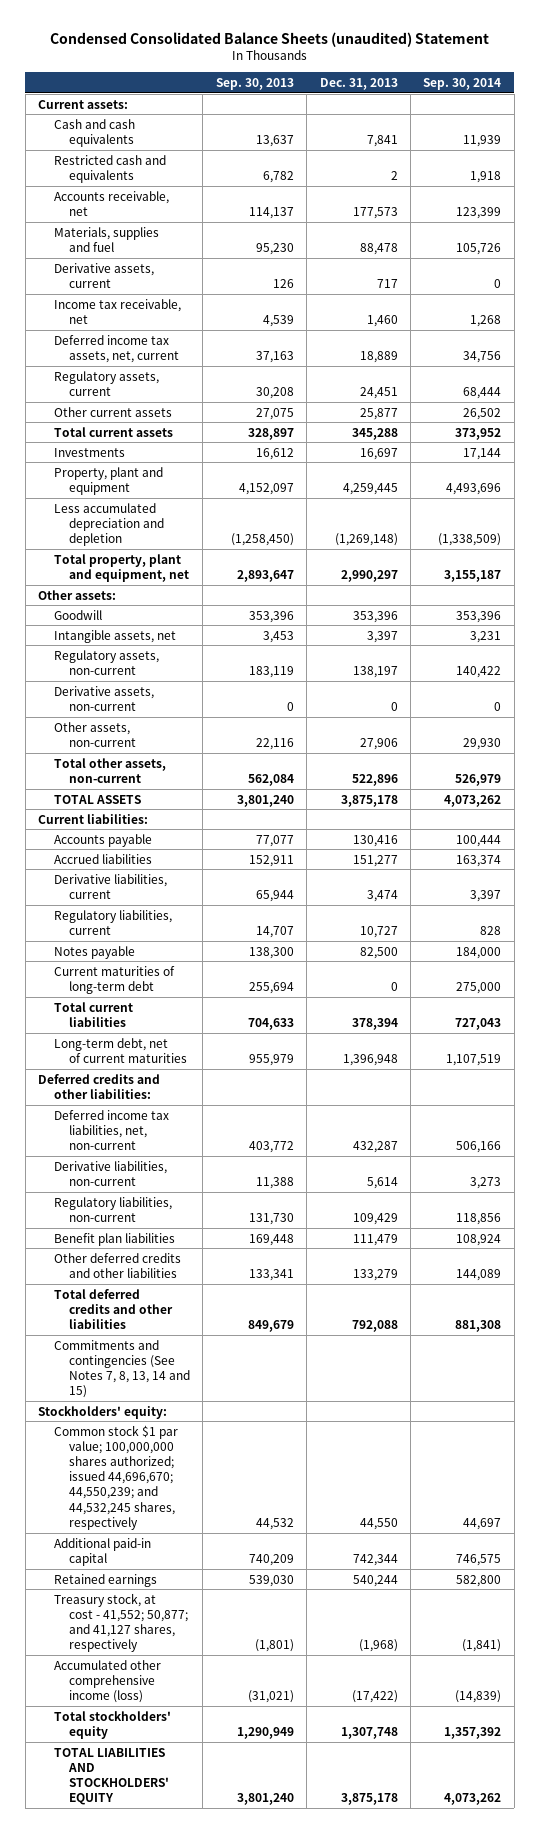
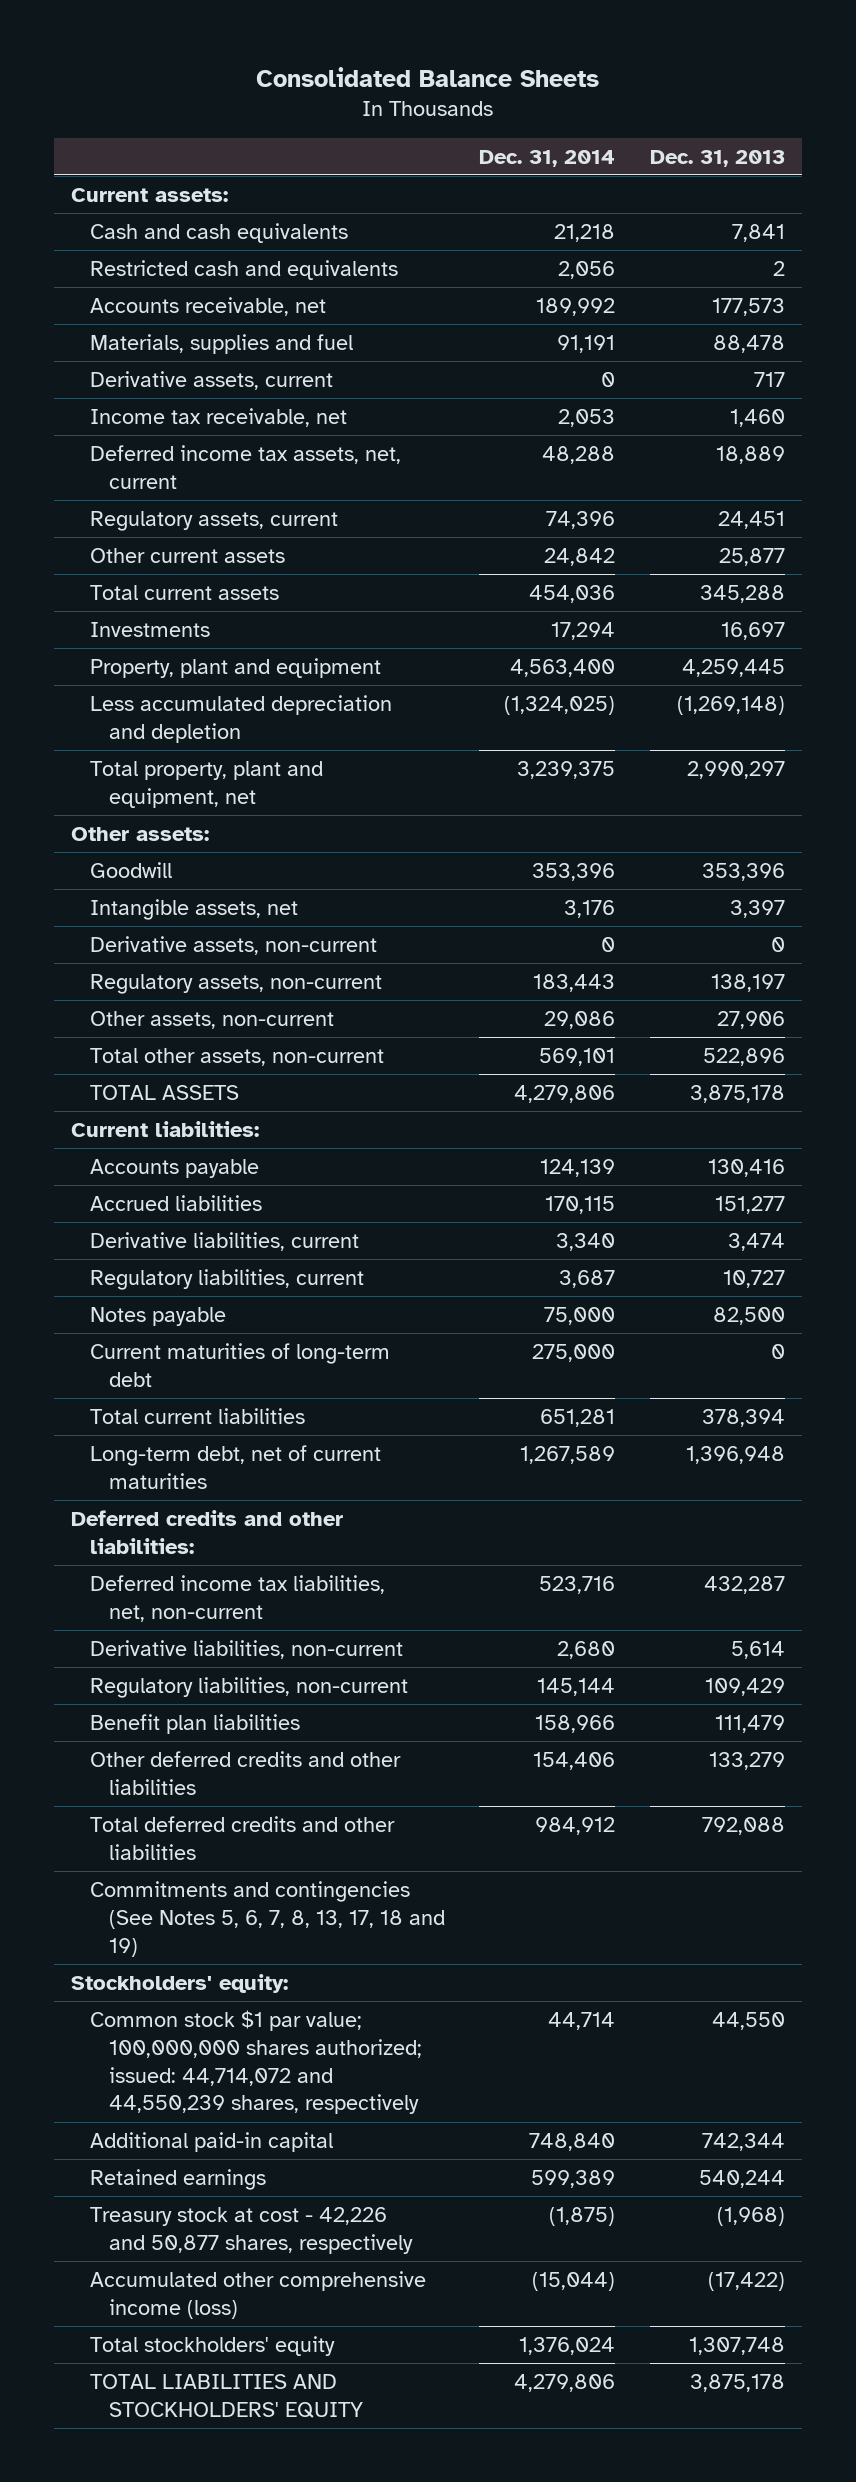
- Condensed Consolidated Balance Sheets (unaudited) Statement
+ Consolidated Balance Sheets
- | Sep. 30, 2013 | Dec. 31, 2013 | Sep. 30, 2014
+ | Dec. 31, 2014 | Dec. 31, 2013
moved down: Regulatory assets, non-current | 183,443 | 138,197
- Commitments and contingencies (See Notes 7, 8, 13, 14 and 15)
+ Commitments and contingencies (See Notes 5, 6, 7, 8, 13, 17, 18 and 19)
- Common stock $1 par value; 100,000,000 shares authorized; issued 44,696,670; 44,550,239; and 44,532,245 shares, respectively | 44,532 | 44,550 | 44,697
+ Common stock $1 par value; 100,000,000 shares authorized; issued: 44,714,072 and 44,550,239 shares, respectively | 44,714 | 44,550
- Treasury stock, at cost - 41,552; 50,877; and 41,127 shares, respectively | (1,801) | (1,968) | (1,841)
+ Treasury stock at cost - 42,226 and 50,877 shares, respectively | (1,875) | (1,968)

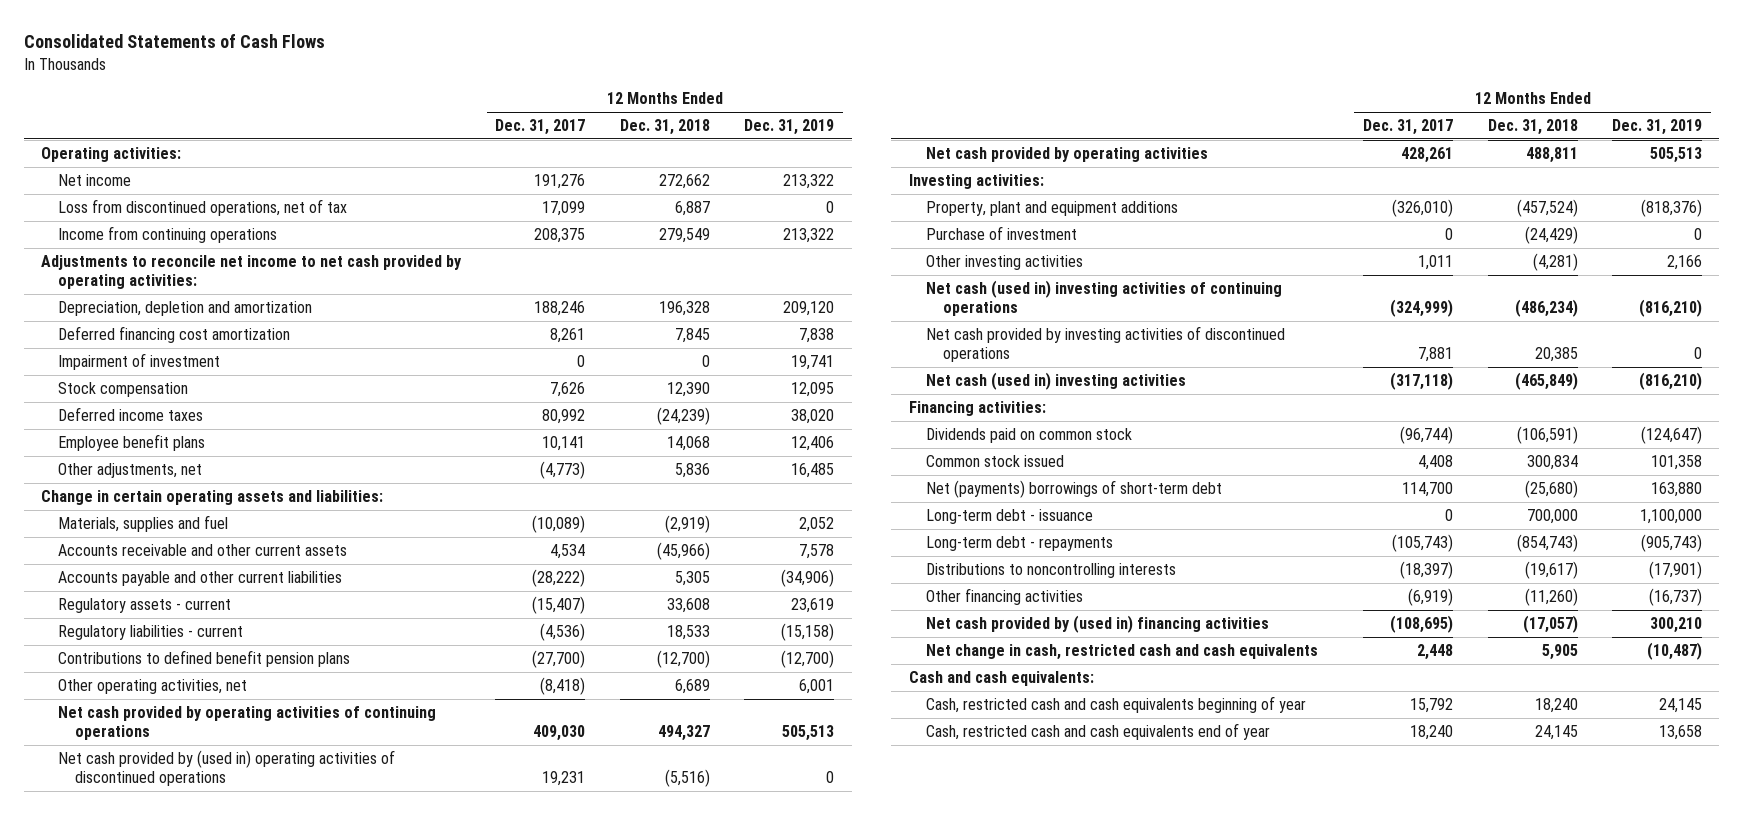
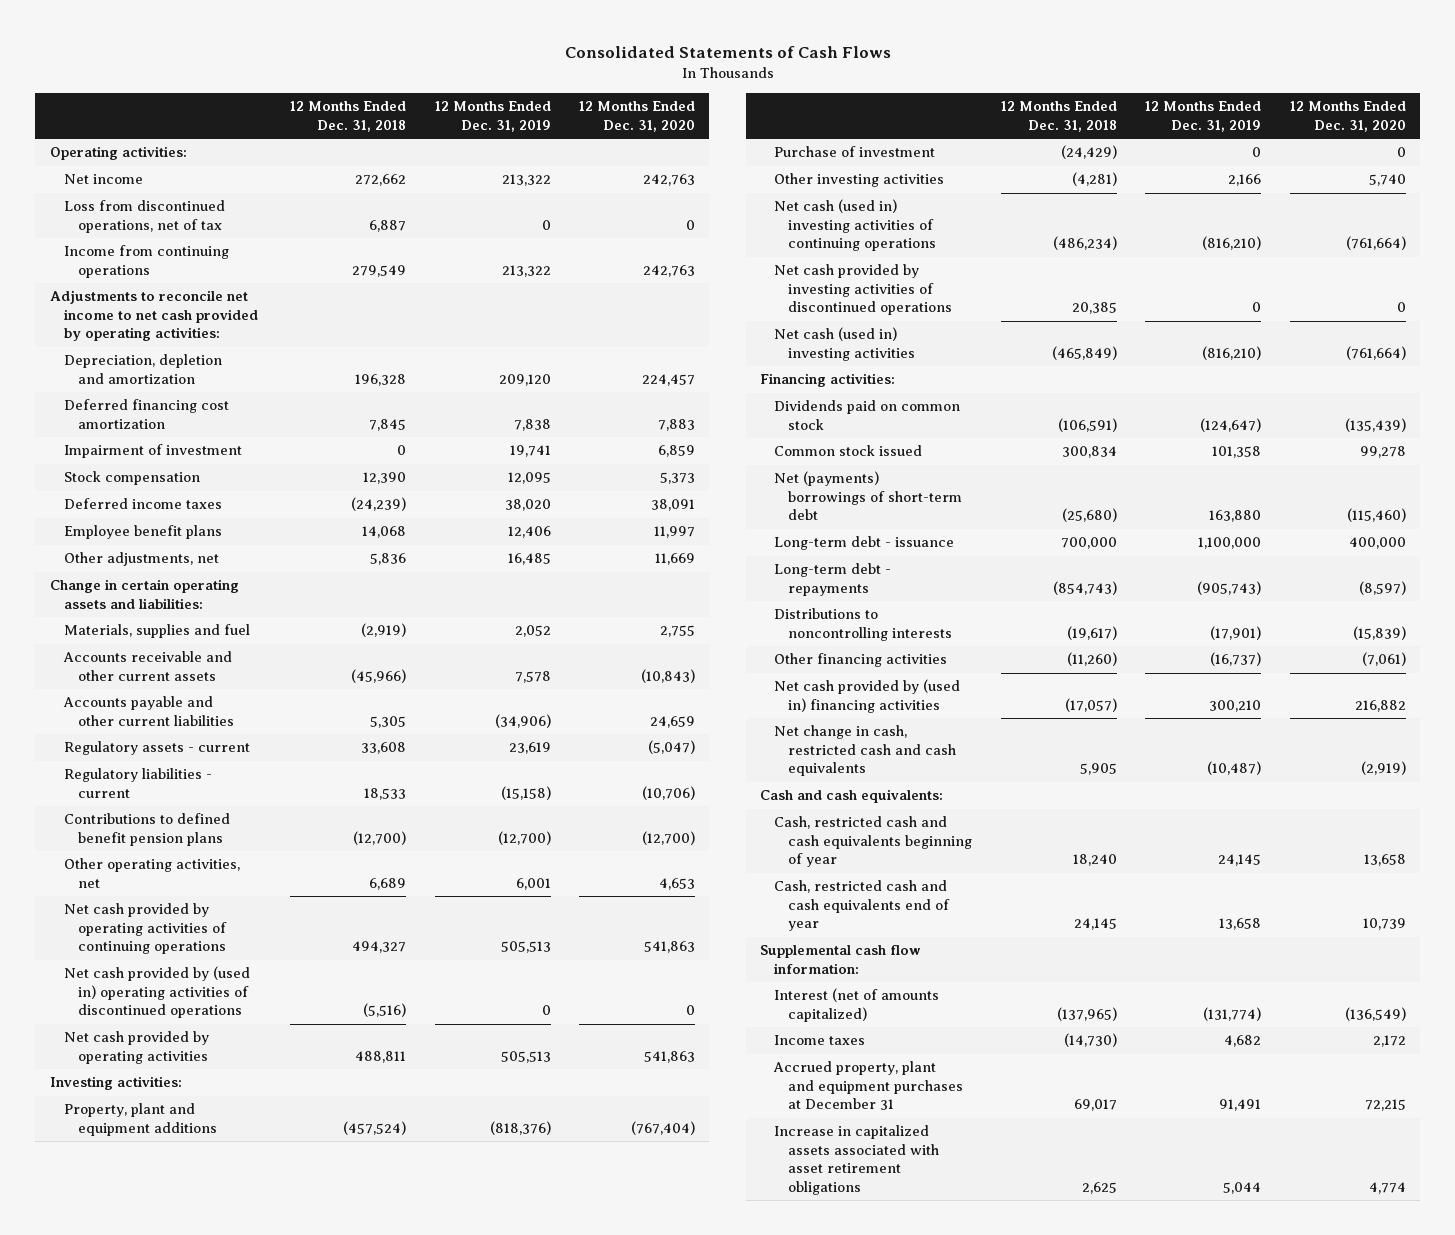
- | 12 Months Ended Dec. 31, 2017 | 12 Months Ended Dec. 31, 2018 | 12 Months Ended Dec. 31, 2019
+ | 12 Months Ended Dec. 31, 2018 | 12 Months Ended Dec. 31, 2019 | 12 Months Ended Dec. 31, 2020
+ Supplemental cash flow information:
+ Interest (net of amounts capitalized) | (137,965) | (131,774) | (136,549)
+ Income taxes | (14,730) | 4,682 | 2,172
+ Accrued property, plant and equipment purchases at December 31 | 69,017 | 91,491 | 72,215
+ Increase in capitalized assets associated with asset retirement obligations | 2,625 | 5,044 | 4,774

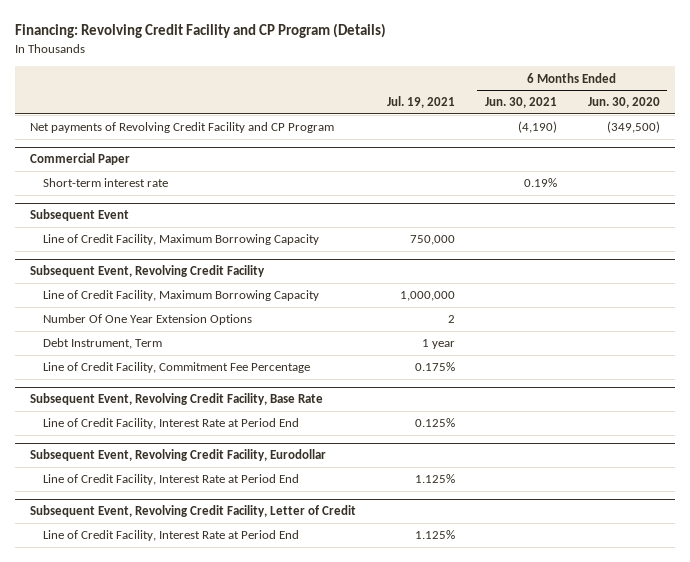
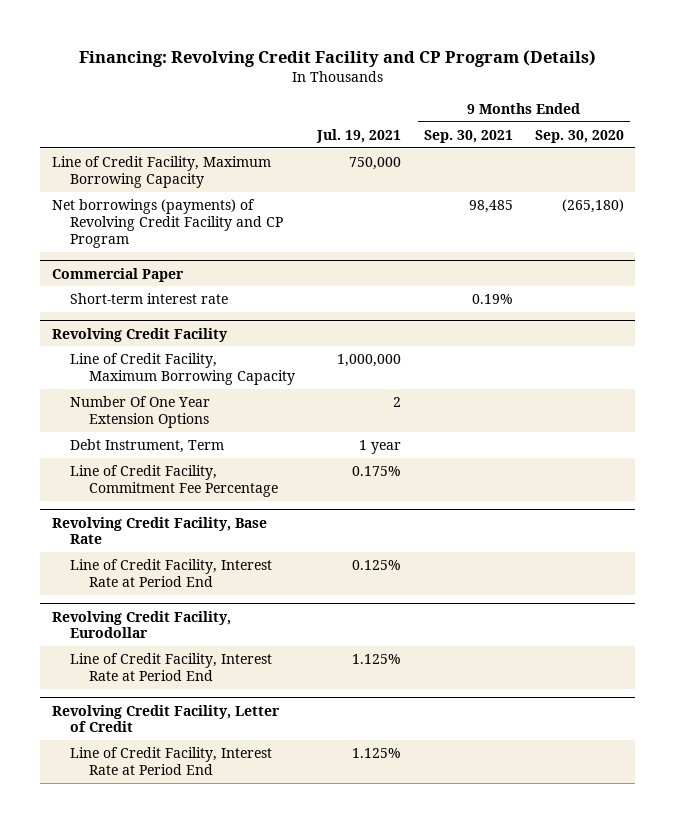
- | Jul. 19, 2021 | 6 Months Ended Jun. 30, 2021 | 6 Months Ended Jun. 30, 2020
+ | Jul. 19, 2021 | 9 Months Ended Sep. 30, 2021 | 9 Months Ended Sep. 30, 2020
- Net payments of Revolving Credit Facility and CP Program | | (4,190) | (349,500)
+ Line of Credit Facility, Maximum Borrowing Capacity | 750,000 | |
+ Net borrowings (payments) of Revolving Credit Facility and CP Program | | 98,485 | (265,180)
- Subsequent Event
- Line of Credit Facility, Maximum Borrowing Capacity | 750,000 | |
- Subsequent Event, Revolving Credit Facility
+ Revolving Credit Facility
- Subsequent Event, Revolving Credit Facility, Base Rate
+ Revolving Credit Facility, Base Rate
- Subsequent Event, Revolving Credit Facility, Eurodollar
+ Revolving Credit Facility, Eurodollar
- Subsequent Event, Revolving Credit Facility, Letter of Credit
+ Revolving Credit Facility, Letter of Credit

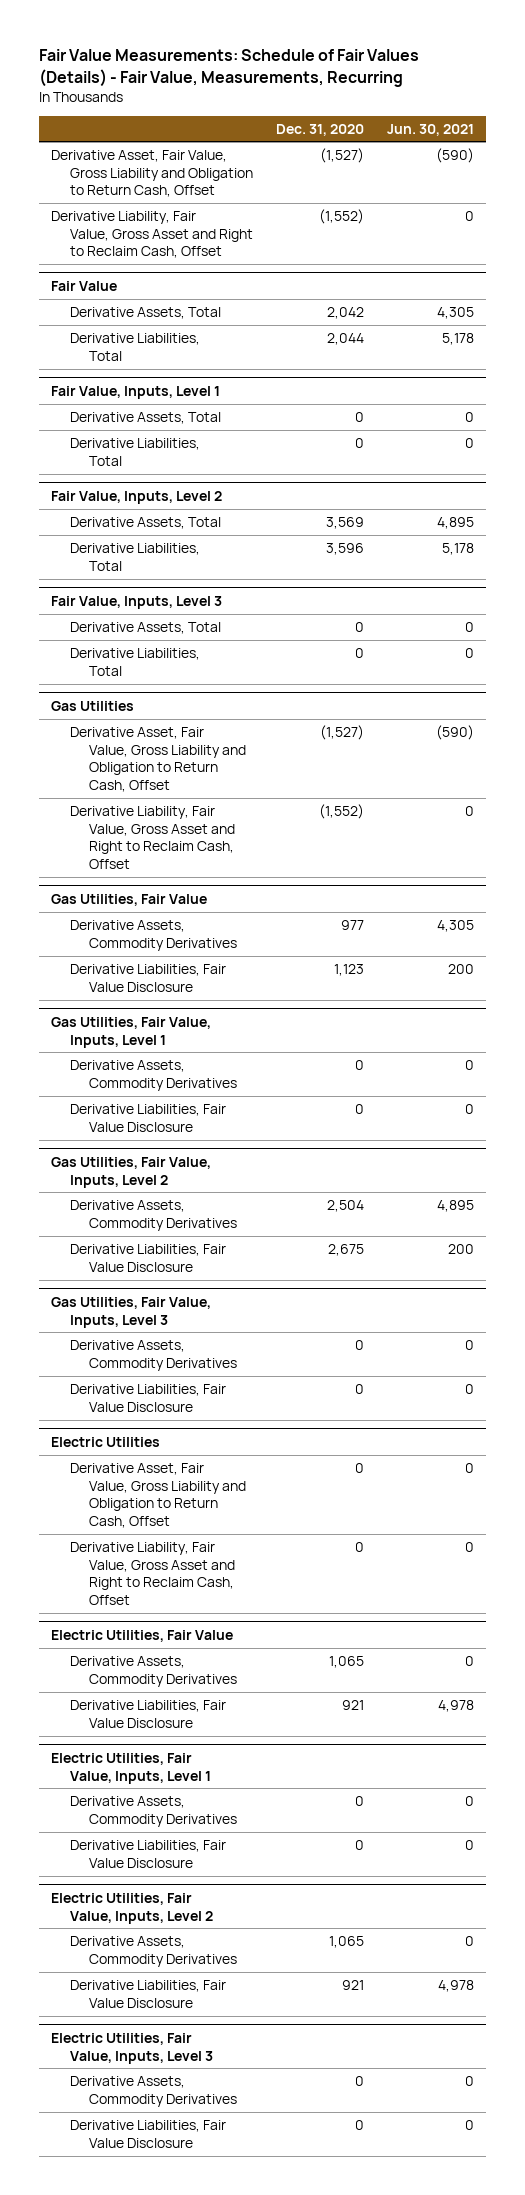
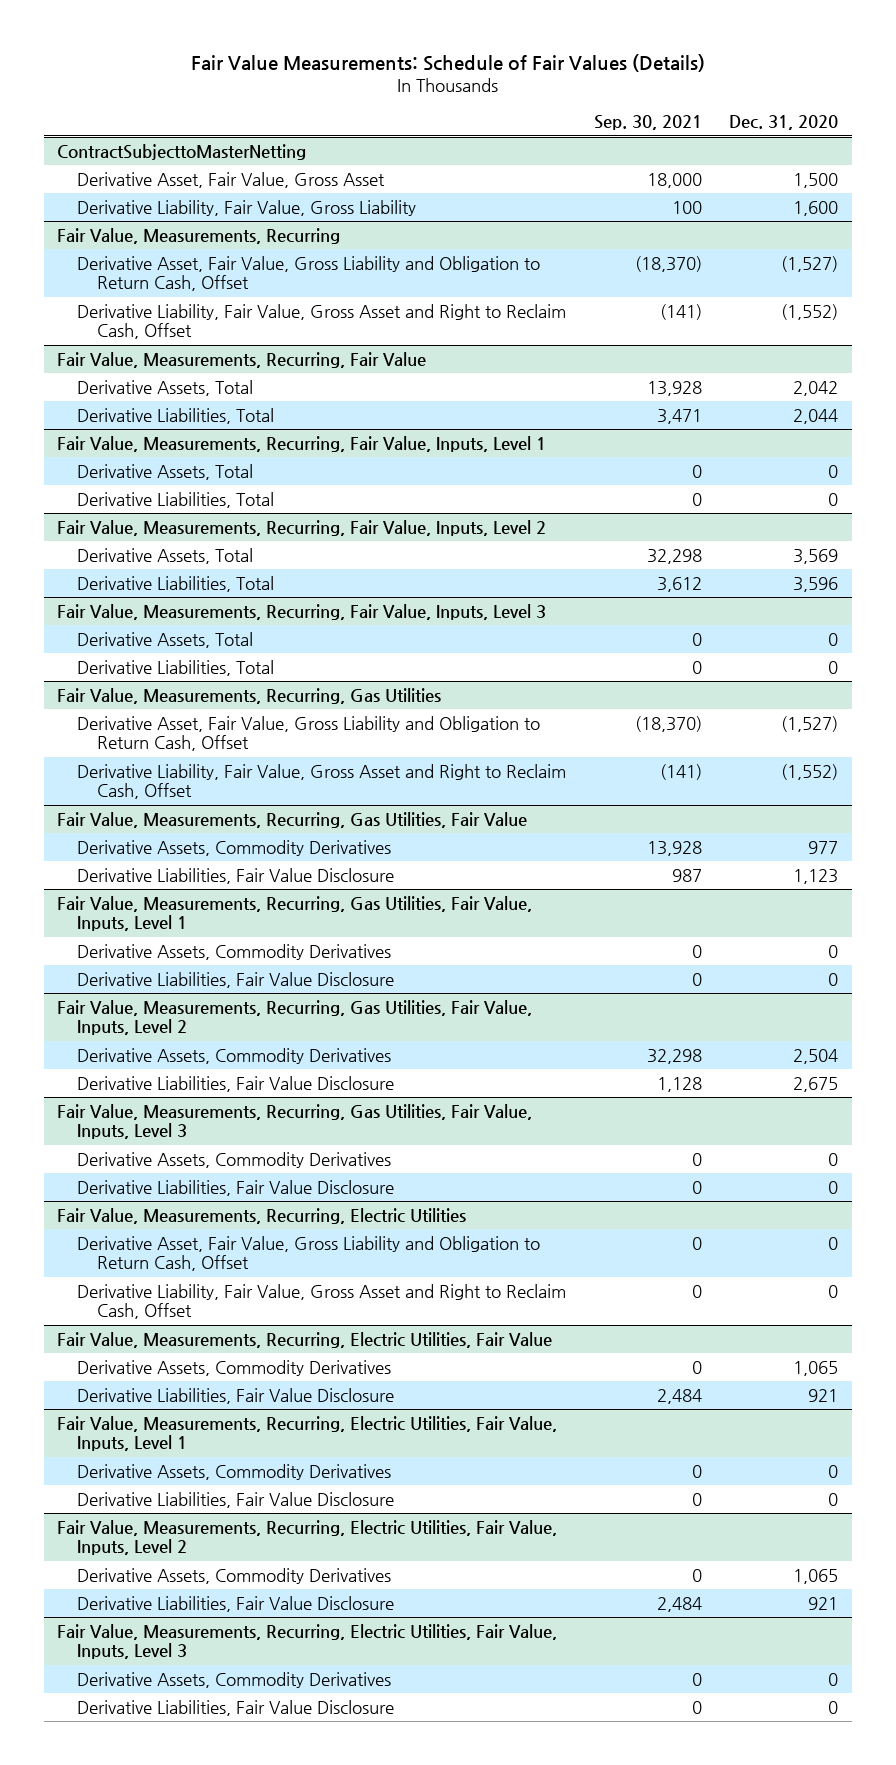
- Fair Value Measurements: Schedule of Fair Values (Details) - Fair Value, Measurements, Recurring
+ Fair Value Measurements: Schedule of Fair Values (Details)
- | Dec. 31, 2020 | Jun. 30, 2021
+ | Sep. 30, 2021 | Dec. 31, 2020
+ ContractSubjecttoMasterNetting
+ Derivative Asset, Fair Value, Gross Asset | 18,000 | 1,500
+ Derivative Liability, Fair Value, Gross Liability | 100 | 1,600
+ Fair Value, Measurements, Recurring
- Fair Value
+ Fair Value, Measurements, Recurring, Fair Value
- Fair Value, Inputs, Level 1
+ Fair Value, Measurements, Recurring, Fair Value, Inputs, Level 1
- Fair Value, Inputs, Level 2
+ Fair Value, Measurements, Recurring, Fair Value, Inputs, Level 2
- Fair Value, Inputs, Level 3
+ Fair Value, Measurements, Recurring, Fair Value, Inputs, Level 3
- Gas Utilities
+ Fair Value, Measurements, Recurring, Gas Utilities
- Gas Utilities, Fair Value
+ Fair Value, Measurements, Recurring, Gas Utilities, Fair Value
- Gas Utilities, Fair Value, Inputs, Level 1
+ Fair Value, Measurements, Recurring, Gas Utilities, Fair Value, Inputs, Level 1
- Gas Utilities, Fair Value, Inputs, Level 2
+ Fair Value, Measurements, Recurring, Gas Utilities, Fair Value, Inputs, Level 2
- Gas Utilities, Fair Value, Inputs, Level 3
+ Fair Value, Measurements, Recurring, Gas Utilities, Fair Value, Inputs, Level 3
- Electric Utilities
+ Fair Value, Measurements, Recurring, Electric Utilities
- Electric Utilities, Fair Value
+ Fair Value, Measurements, Recurring, Electric Utilities, Fair Value
- Electric Utilities, Fair Value, Inputs, Level 1
+ Fair Value, Measurements, Recurring, Electric Utilities, Fair Value, Inputs, Level 1
- Electric Utilities, Fair Value, Inputs, Level 2
+ Fair Value, Measurements, Recurring, Electric Utilities, Fair Value, Inputs, Level 2
- Electric Utilities, Fair Value, Inputs, Level 3
+ Fair Value, Measurements, Recurring, Electric Utilities, Fair Value, Inputs, Level 3

